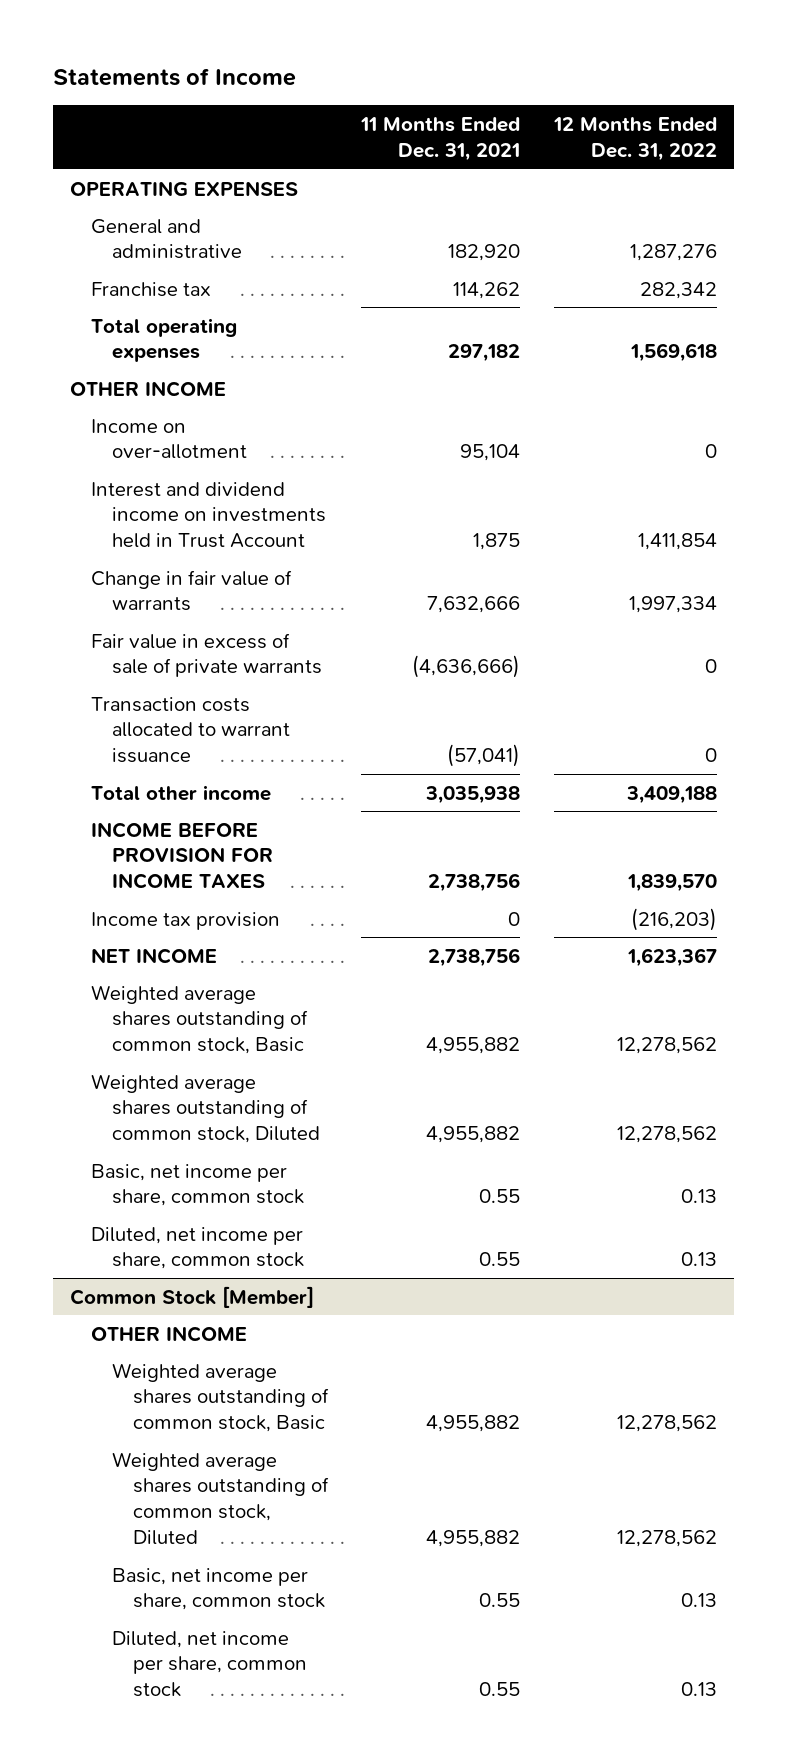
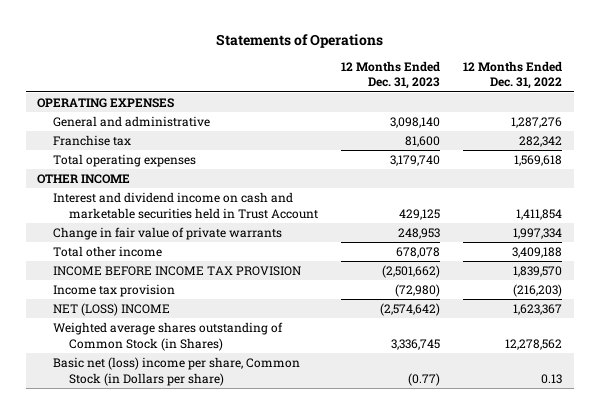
- Statements of Income
+ Statements of Operations
- | 11 Months Ended Dec. 31, 2021 | 12 Months Ended Dec. 31, 2022
+ | 12 Months Ended Dec. 31, 2023 | 12 Months Ended Dec. 31, 2022
- Income on over-allotment | 95,104 | 0
- Interest and dividend income on investments held in Trust Account | 1,875 | 1,411,854
- Change in fair value of warrants | 7,632,666 | 1,997,334
- Fair value in excess of sale of private warrants | (4,636,666) | 0
- Transaction costs allocated to warrant issuance | (57,041) | 0
+ Interest and dividend income on cash and marketable securities held in Trust Account | 429,125 | 1,411,854
+ Change in fair value of private warrants | 248,953 | 1,997,334
- INCOME BEFORE PROVISION FOR INCOME TAXES | 2,738,756 | 1,839,570
+ INCOME BEFORE INCOME TAX PROVISION | (2,501,662) | 1,839,570
- NET INCOME | 2,738,756 | 1,623,367
- Weighted average shares outstanding of common stock, Basic | 4,955,882 | 12,278,562
- Weighted average shares outstanding of common stock, Diluted | 4,955,882 | 12,278,562
- Basic, net income per share, common stock | 0.55 | 0.13
- Diluted, net income per share, common stock | 0.55 | 0.13
- Common Stock [Member]
- OTHER INCOME
- Weighted average shares outstanding of common stock, Basic | 4,955,882 | 12,278,562
- Weighted average shares outstanding of common stock, Diluted | 4,955,882 | 12,278,562
- Basic, net income per share, common stock | 0.55 | 0.13
- Diluted, net income per share, common stock | 0.55 | 0.13
+ NET (LOSS) INCOME | (2,574,642) | 1,623,367
+ Weighted average shares outstanding of Common Stock (in Shares) | 3,336,745 | 12,278,562
+ Basic net (loss) income per share, Common Stock (in Dollars per share) | (0.77) | 0.13

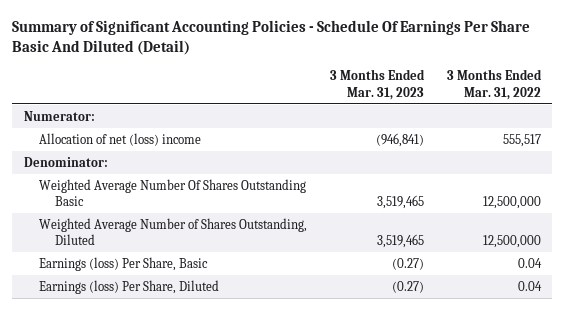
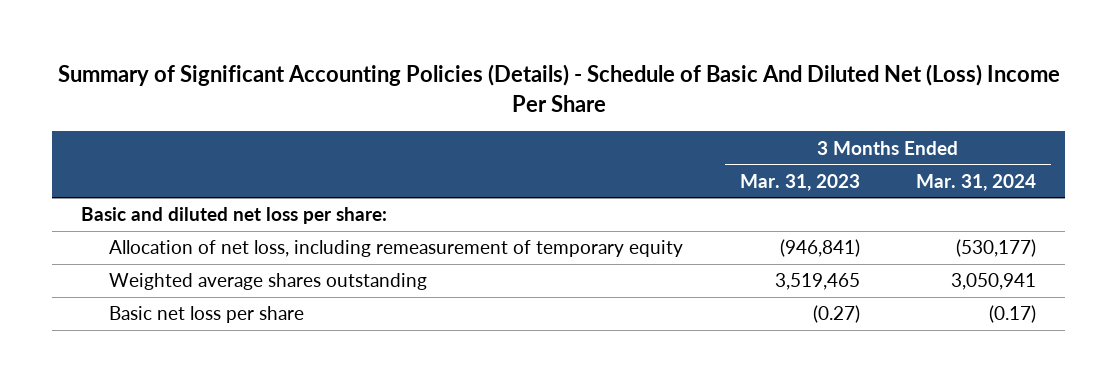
- Summary of Significant Accounting Policies - Schedule Of Earnings Per Share Basic And Diluted (Detail)
+ Summary of Significant Accounting Policies (Details) - Schedule of Basic And Diluted Net (Loss) Income Per Share
- | 3 Months Ended Mar. 31, 2023 | 3 Months Ended Mar. 31, 2022
+ | 3 Months Ended Mar. 31, 2023 | 3 Months Ended Mar. 31, 2024
- Numerator:
- Allocation of net (loss) income | (946,841) | 555,517
- Denominator:
- Weighted Average Number Of Shares Outstanding Basic | 3,519,465 | 12,500,000
- Weighted Average Number of Shares Outstanding, Diluted | 3,519,465 | 12,500,000
- Earnings (loss) Per Share, Basic | (0.27) | 0.04
- Earnings (loss) Per Share, Diluted | (0.27) | 0.04
+ Basic and diluted net loss per share:
+ Allocation of net loss, including remeasurement of temporary equity | (946,841) | (530,177)
+ Weighted average shares outstanding | 3,519,465 | 3,050,941
+ Basic net loss per share | (0.27) | (0.17)

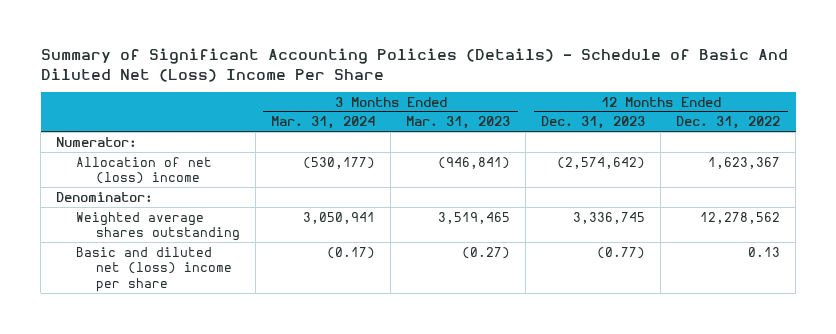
- | 3 Months Ended Mar. 31, 2023 | 3 Months Ended Mar. 31, 2024
+ | 3 Months Ended Mar. 31, 2024 | 3 Months Ended Mar. 31, 2023 | 12 Months Ended Dec. 31, 2023 | 12 Months Ended Dec. 31, 2022
- Basic and diluted net loss per share:
- Allocation of net loss, including remeasurement of temporary equity | (946,841) | (530,177)
+ Numerator:
+ Allocation of net (loss) income | (530,177) | (946,841) | (2,574,642) | 1,623,367
+ Denominator:
- Basic net loss per share | (0.27) | (0.17)
+ Basic and diluted net (loss) income per share | (0.17) | (0.27) | (0.77) | 0.13

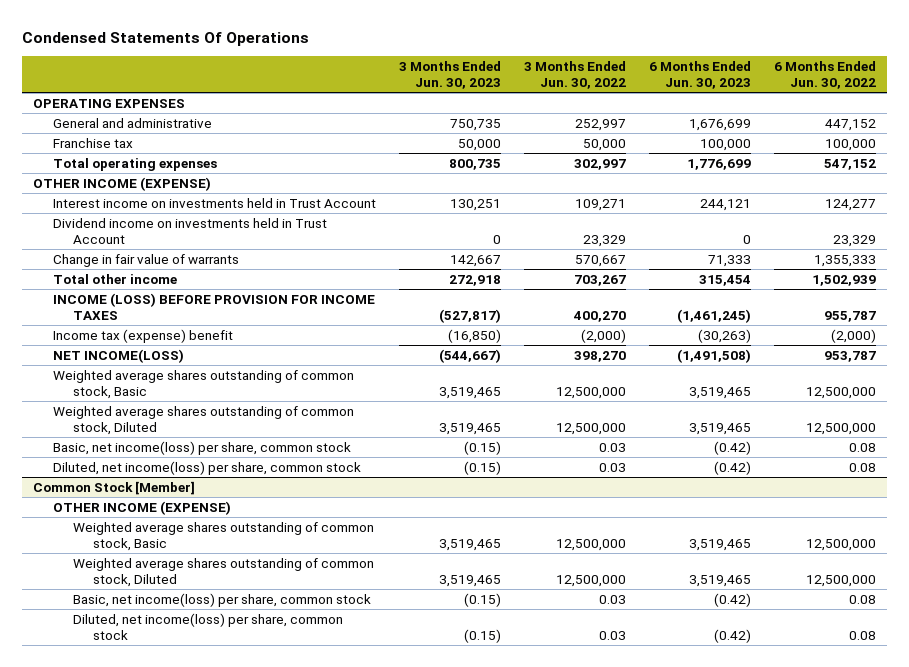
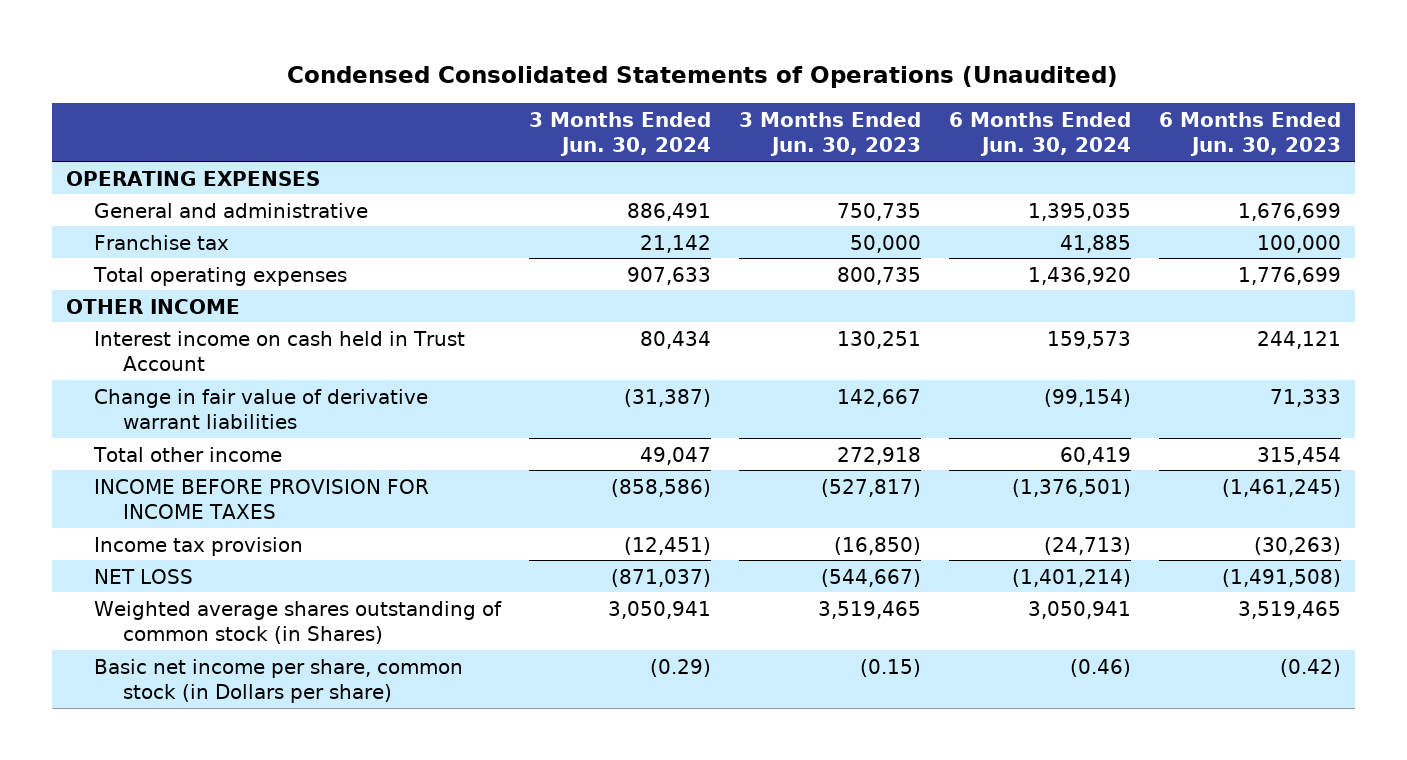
- Condensed Statements Of Operations
+ Condensed Consolidated Statements of Operations (Unaudited)
- | 3 Months Ended Jun. 30, 2023 | 3 Months Ended Jun. 30, 2022 | 6 Months Ended Jun. 30, 2023 | 6 Months Ended Jun. 30, 2022
+ | 3 Months Ended Jun. 30, 2024 | 3 Months Ended Jun. 30, 2023 | 6 Months Ended Jun. 30, 2024 | 6 Months Ended Jun. 30, 2023
- OTHER INCOME (EXPENSE)
- Interest income on investments held in Trust Account | 130,251 | 109,271 | 244,121 | 124,277
- Dividend income on investments held in Trust Account | 0 | 23,329 | 0 | 23,329
- Change in fair value of warrants | 142,667 | 570,667 | 71,333 | 1,355,333
+ OTHER INCOME
+ Interest income on cash held in Trust Account | 80,434 | 130,251 | 159,573 | 244,121
+ Change in fair value of derivative warrant liabilities | (31,387) | 142,667 | (99,154) | 71,333
- INCOME (LOSS) BEFORE PROVISION FOR INCOME TAXES | (527,817) | 400,270 | (1,461,245) | 955,787
- Income tax (expense) benefit | (16,850) | (2,000) | (30,263) | (2,000)
- NET INCOME(LOSS) | (544,667) | 398,270 | (1,491,508) | 953,787
- Weighted average shares outstanding of common stock, Basic | 3,519,465 | 12,500,000 | 3,519,465 | 12,500,000
- Weighted average shares outstanding of common stock, Diluted | 3,519,465 | 12,500,000 | 3,519,465 | 12,500,000
- Basic, net income(loss) per share, common stock | (0.15) | 0.03 | (0.42) | 0.08
- Diluted, net income(loss) per share, common stock | (0.15) | 0.03 | (0.42) | 0.08
- Common Stock [Member]
- OTHER INCOME (EXPENSE)
- Weighted average shares outstanding of common stock, Basic | 3,519,465 | 12,500,000 | 3,519,465 | 12,500,000
- Weighted average shares outstanding of common stock, Diluted | 3,519,465 | 12,500,000 | 3,519,465 | 12,500,000
- Basic, net income(loss) per share, common stock | (0.15) | 0.03 | (0.42) | 0.08
- Diluted, net income(loss) per share, common stock | (0.15) | 0.03 | (0.42) | 0.08
+ INCOME BEFORE PROVISION FOR INCOME TAXES | (858,586) | (527,817) | (1,376,501) | (1,461,245)
+ Income tax provision | (12,451) | (16,850) | (24,713) | (30,263)
+ NET LOSS | (871,037) | (544,667) | (1,401,214) | (1,491,508)
+ Weighted average shares outstanding of common stock (in Shares) | 3,050,941 | 3,519,465 | 3,050,941 | 3,519,465
+ Basic net income per share, common stock (in Dollars per share) | (0.29) | (0.15) | (0.46) | (0.42)

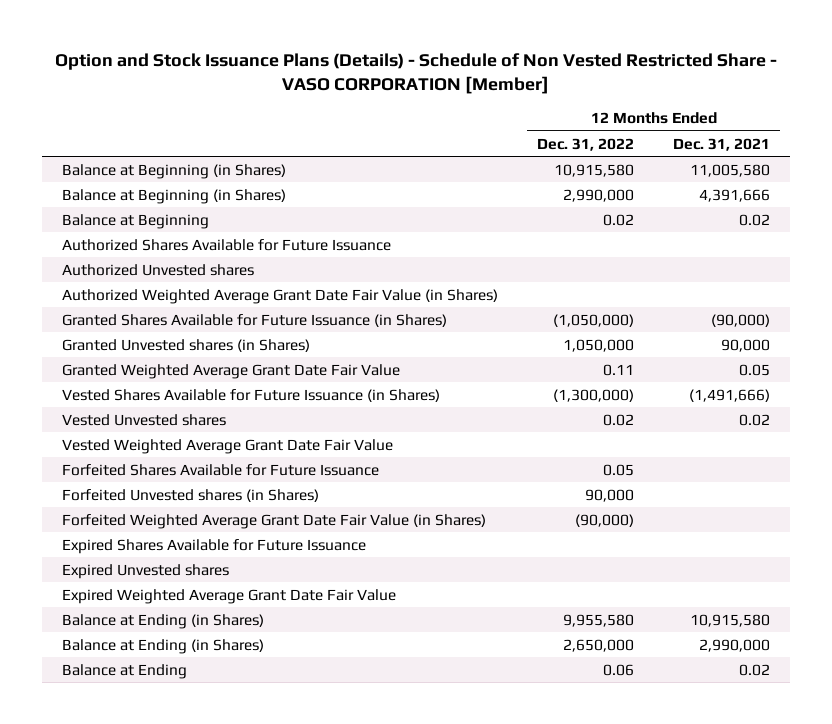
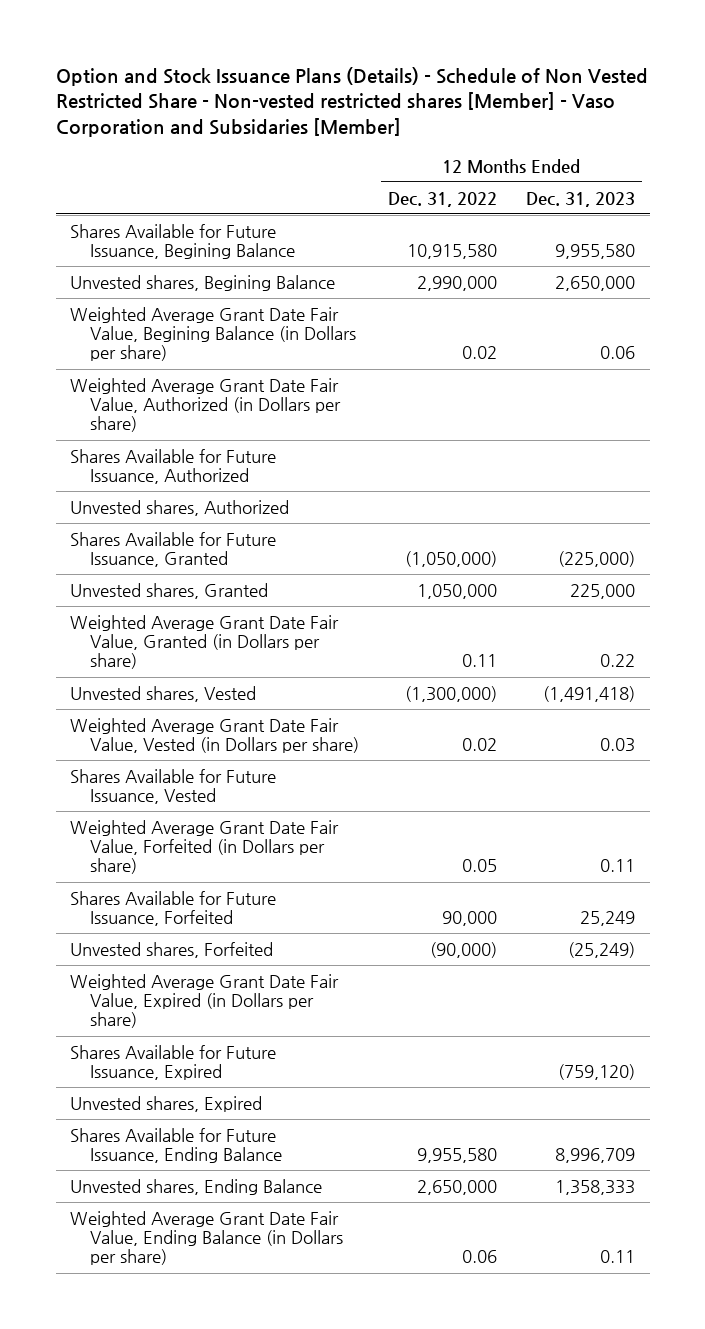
- Option and Stock Issuance Plans (Details) - Schedule of Non Vested Restricted Share - VASO CORPORATION [Member]
+ Option and Stock Issuance Plans (Details) - Schedule of Non Vested Restricted Share - Non-vested restricted shares [Member] - Vaso Corporation and Subsidaries [Member]
- | 12 Months Ended Dec. 31, 2022 | 12 Months Ended Dec. 31, 2021
+ | 12 Months Ended Dec. 31, 2022 | 12 Months Ended Dec. 31, 2023
- Balance at Beginning (in Shares) | 10,915,580 | 11,005,580
- Balance at Beginning (in Shares) | 2,990,000 | 4,391,666
- Balance at Beginning | 0.02 | 0.02
- Authorized Shares Available for Future Issuance
- Authorized Unvested shares
- Authorized Weighted Average Grant Date Fair Value (in Shares)
- Granted Shares Available for Future Issuance (in Shares) | (1,050,000) | (90,000)
- Granted Unvested shares (in Shares) | 1,050,000 | 90,000
- Granted Weighted Average Grant Date Fair Value | 0.11 | 0.05
- Vested Shares Available for Future Issuance (in Shares) | (1,300,000) | (1,491,666)
- Vested Unvested shares | 0.02 | 0.02
- Vested Weighted Average Grant Date Fair Value
- Forfeited Shares Available for Future Issuance | 0.05 |
- Forfeited Unvested shares (in Shares) | 90,000 |
- Forfeited Weighted Average Grant Date Fair Value (in Shares) | (90,000) |
- Expired Shares Available for Future Issuance
- Expired Unvested shares
- Expired Weighted Average Grant Date Fair Value
- Balance at Ending (in Shares) | 9,955,580 | 10,915,580
- Balance at Ending (in Shares) | 2,650,000 | 2,990,000
- Balance at Ending | 0.06 | 0.02
+ Shares Available for Future Issuance, Begining Balance | 10,915,580 | 9,955,580
+ Unvested shares, Begining Balance | 2,990,000 | 2,650,000
+ Weighted Average Grant Date Fair Value, Begining Balance (in Dollars per share) | 0.02 | 0.06
+ Weighted Average Grant Date Fair Value, Authorized (in Dollars per share)
+ Shares Available for Future Issuance, Authorized
+ Unvested shares, Authorized
+ Shares Available for Future Issuance, Granted | (1,050,000) | (225,000)
+ Unvested shares, Granted | 1,050,000 | 225,000
+ Weighted Average Grant Date Fair Value, Granted (in Dollars per share) | 0.11 | 0.22
+ Unvested shares, Vested | (1,300,000) | (1,491,418)
+ Weighted Average Grant Date Fair Value, Vested (in Dollars per share) | 0.02 | 0.03
+ Shares Available for Future Issuance, Vested
+ Weighted Average Grant Date Fair Value, Forfeited (in Dollars per share) | 0.05 | 0.11
+ Shares Available for Future Issuance, Forfeited | 90,000 | 25,249
+ Unvested shares, Forfeited | (90,000) | (25,249)
+ Weighted Average Grant Date Fair Value, Expired (in Dollars per share)
+ Shares Available for Future Issuance, Expired | | (759,120)
+ Unvested shares, Expired
+ Shares Available for Future Issuance, Ending Balance | 9,955,580 | 8,996,709
+ Unvested shares, Ending Balance | 2,650,000 | 1,358,333
+ Weighted Average Grant Date Fair Value, Ending Balance (in Dollars per share) | 0.06 | 0.11

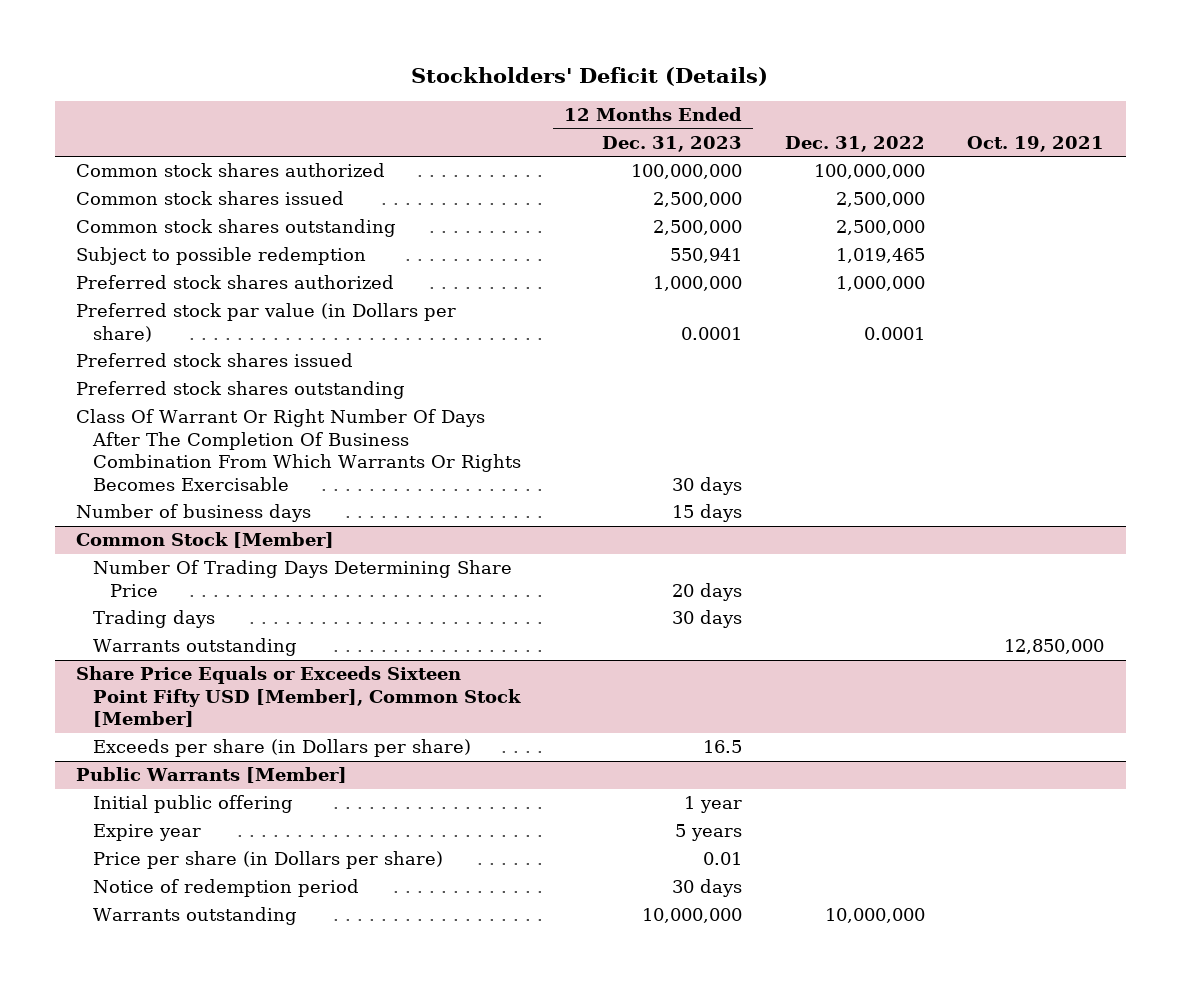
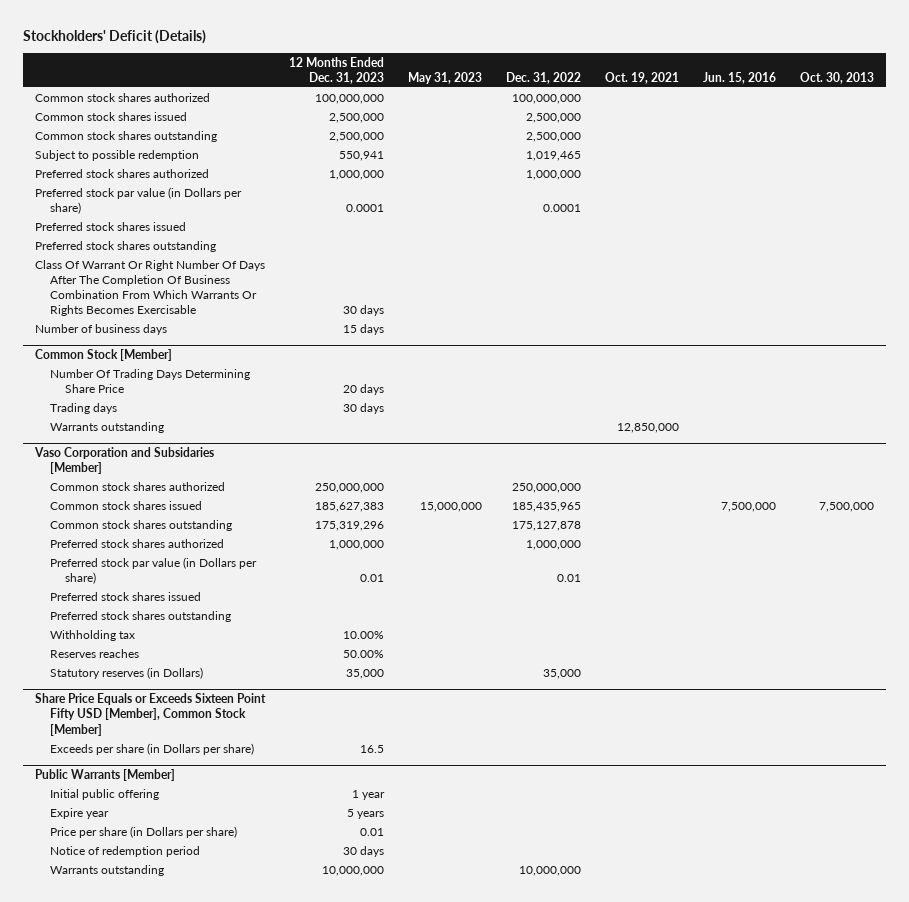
- | 12 Months Ended Dec. 31, 2023 | Dec. 31, 2022 | Oct. 19, 2021
+ | 12 Months Ended Dec. 31, 2023 | May 31, 2023 | Dec. 31, 2022 | Oct. 19, 2021 | Jun. 15, 2016 | Oct. 30, 2013
+ Vaso Corporation and Subsidaries [Member]
+ Common stock shares authorized | 250,000,000 | | 250,000,000 | | |
+ Common stock shares issued | 185,627,383 | 15,000,000 | 185,435,965 | | 7,500,000 | 7,500,000
+ Common stock shares outstanding | 175,319,296 | | 175,127,878 | | |
+ Preferred stock shares authorized | 1,000,000 | | 1,000,000 | | |
+ Preferred stock par value (in Dollars per share) | 0.01 | | 0.01 | | |
+ Preferred stock shares issued
+ Preferred stock shares outstanding
+ Withholding tax | 10.00% | | | | |
+ Reserves reaches | 50.00% | | | | |
+ Statutory reserves (in Dollars) | 35,000 | | 35,000 | | |

